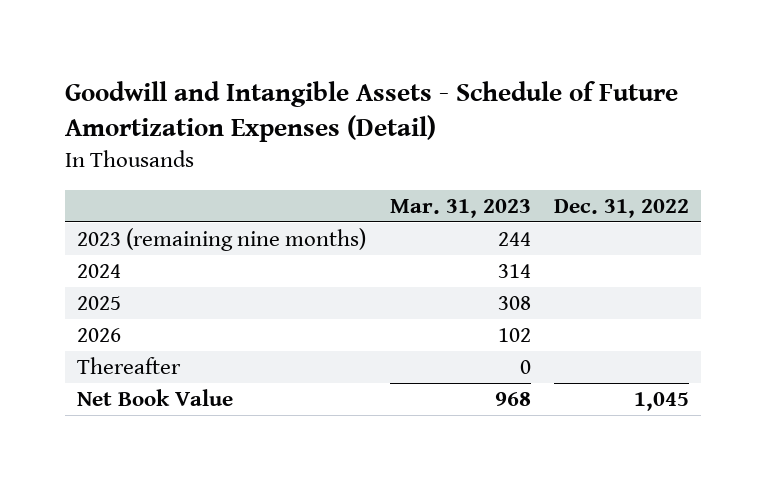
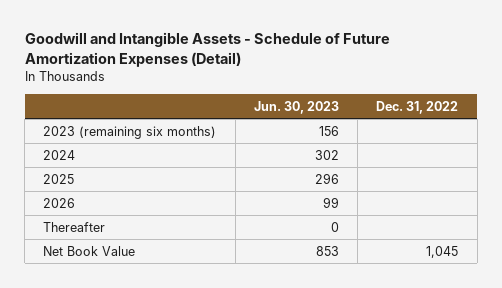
- | Mar. 31, 2023 | Dec. 31, 2022
+ | Jun. 30, 2023 | Dec. 31, 2022
- 2023 (remaining nine months) | 244 |
+ 2023 (remaining six months) | 156 |

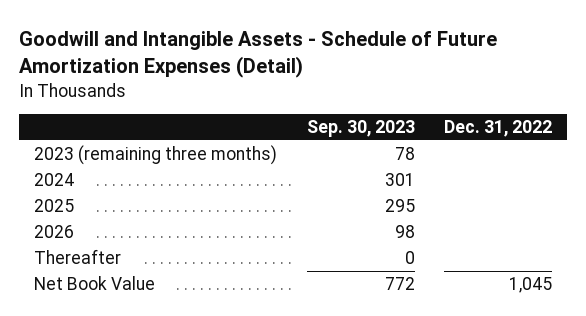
- | Jun. 30, 2023 | Dec. 31, 2022
+ | Sep. 30, 2023 | Dec. 31, 2022
- 2023 (remaining six months) | 156 |
+ 2023 (remaining three months) | 78 |

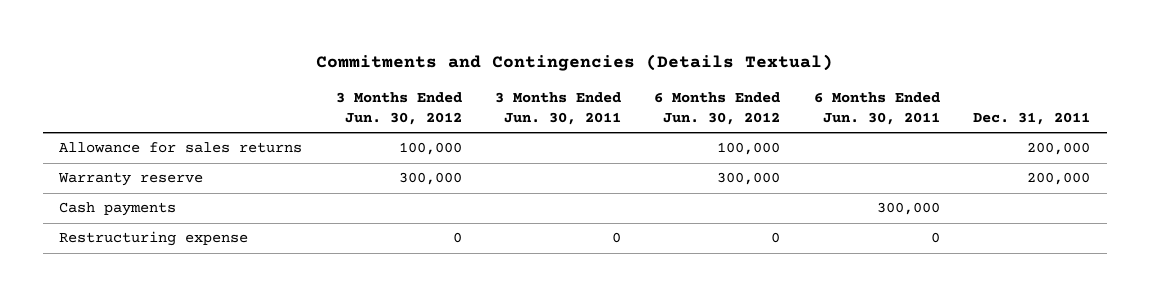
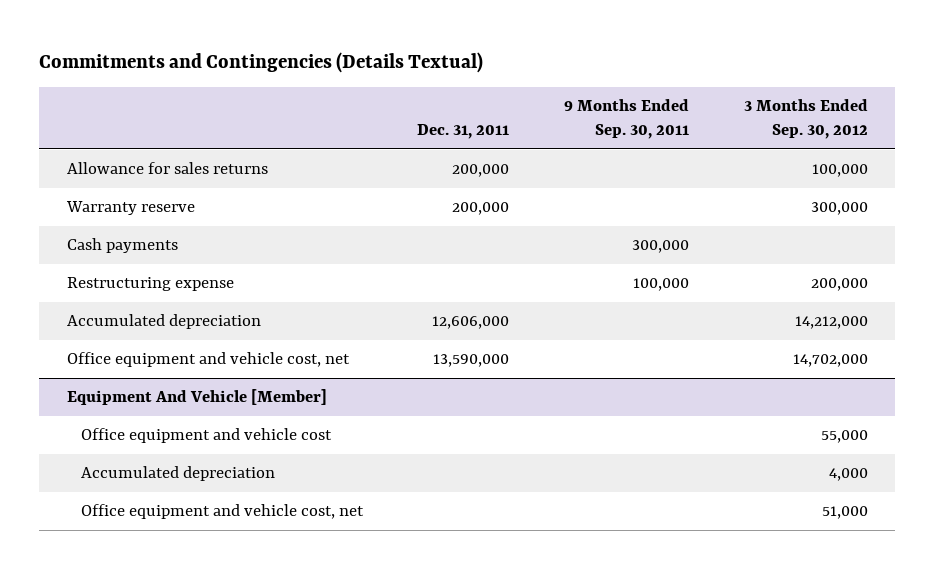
- | 3 Months Ended Jun. 30, 2012 | 3 Months Ended Jun. 30, 2011 | 6 Months Ended Jun. 30, 2012 | 6 Months Ended Jun. 30, 2011 | Dec. 31, 2011
+ | Dec. 31, 2011 | 9 Months Ended Sep. 30, 2011 | 3 Months Ended Sep. 30, 2012
+ Accumulated depreciation | 12,606,000 | | 14,212,000
+ Office equipment and vehicle cost, net | 13,590,000 | | 14,702,000
+ Equipment And Vehicle [Member]
+ Office equipment and vehicle cost | | | 55,000
+ Accumulated depreciation | | | 4,000
+ Office equipment and vehicle cost, net | | | 51,000

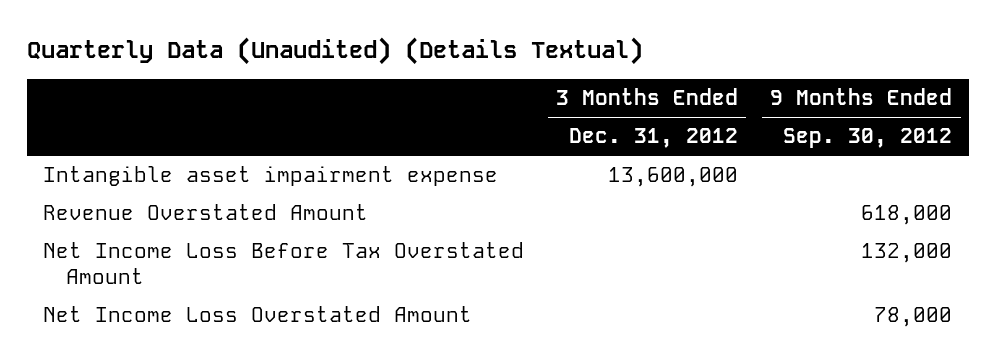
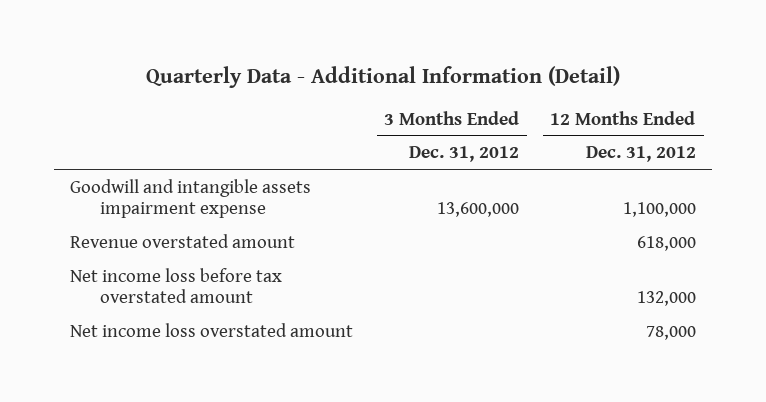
- Quarterly Data (Unaudited) (Details Textual)
+ Quarterly Data - Additional Information (Detail)
- | 3 Months Ended Dec. 31, 2012 | 9 Months Ended Sep. 30, 2012
+ | 3 Months Ended Dec. 31, 2012 | 12 Months Ended Dec. 31, 2012
- Intangible asset impairment expense | 13,600,000 |
- Revenue Overstated Amount | | 618,000
- Net Income Loss Before Tax Overstated Amount | | 132,000
- Net Income Loss Overstated Amount | | 78,000
+ Goodwill and intangible assets impairment expense | 13,600,000 | 1,100,000
+ Revenue overstated amount | | 618,000
+ Net income loss before tax overstated amount | | 132,000
+ Net income loss overstated amount | | 78,000

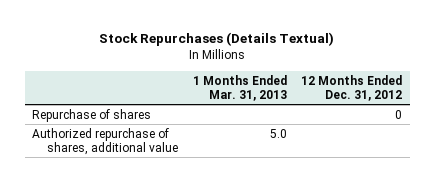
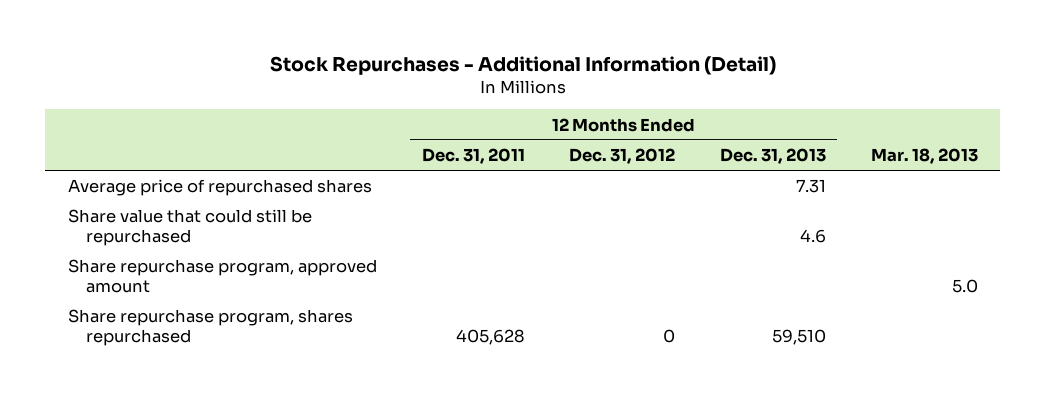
- Stock Repurchases (Details Textual)
+ Stock Repurchases - Additional Information (Detail)
- | 1 Months Ended Mar. 31, 2013 | 12 Months Ended Dec. 31, 2012
+ | 12 Months Ended Dec. 31, 2011 | 12 Months Ended Dec. 31, 2012 | 12 Months Ended Dec. 31, 2013 | Mar. 18, 2013
- Repurchase of shares | | 0
- Authorized repurchase of shares, additional value | 5.0 |
+ Average price of repurchased shares | | | 7.31 |
+ Share value that could still be repurchased | | | 4.6 |
+ Share repurchase program, approved amount | | | | 5.0
+ Share repurchase program, shares repurchased | 405,628 | 0 | 59,510 |

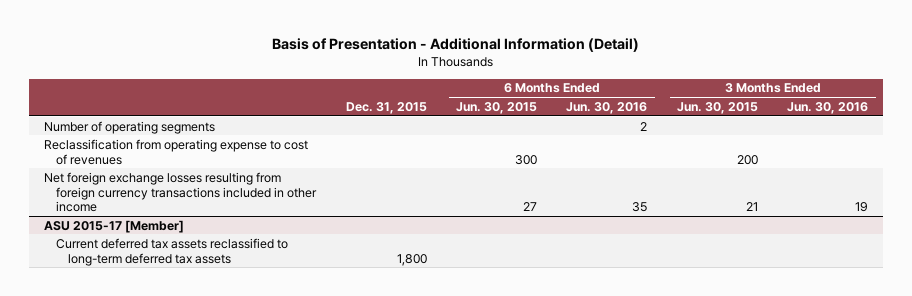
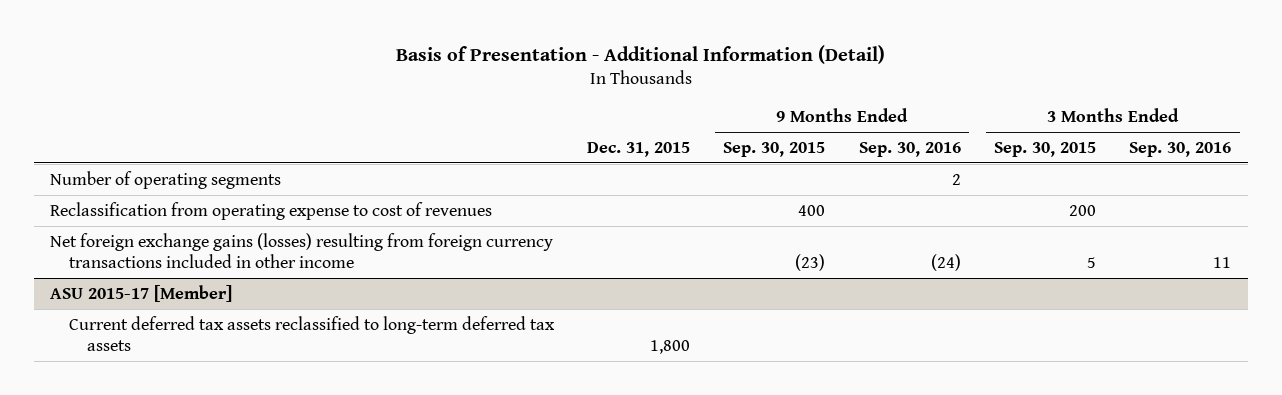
- | Dec. 31, 2015 | 6 Months Ended Jun. 30, 2015 | 6 Months Ended Jun. 30, 2016 | 3 Months Ended Jun. 30, 2015 | 3 Months Ended Jun. 30, 2016
+ | Dec. 31, 2015 | 9 Months Ended Sep. 30, 2015 | 9 Months Ended Sep. 30, 2016 | 3 Months Ended Sep. 30, 2015 | 3 Months Ended Sep. 30, 2016
- Net foreign exchange losses resulting from foreign currency transactions included in other income | | 27 | 35 | 21 | 19
+ Net foreign exchange gains (losses) resulting from foreign currency transactions included in other income | | (23) | (24) | 5 | 11

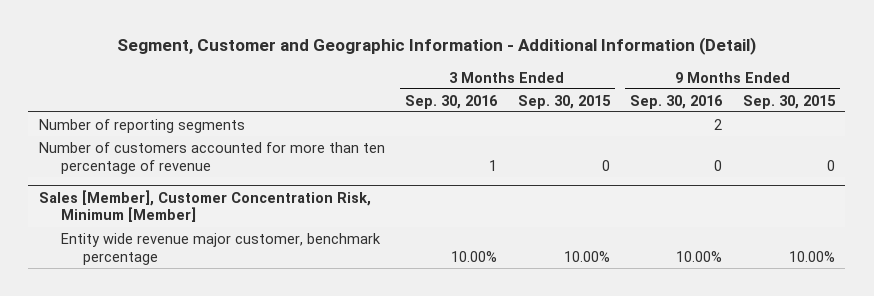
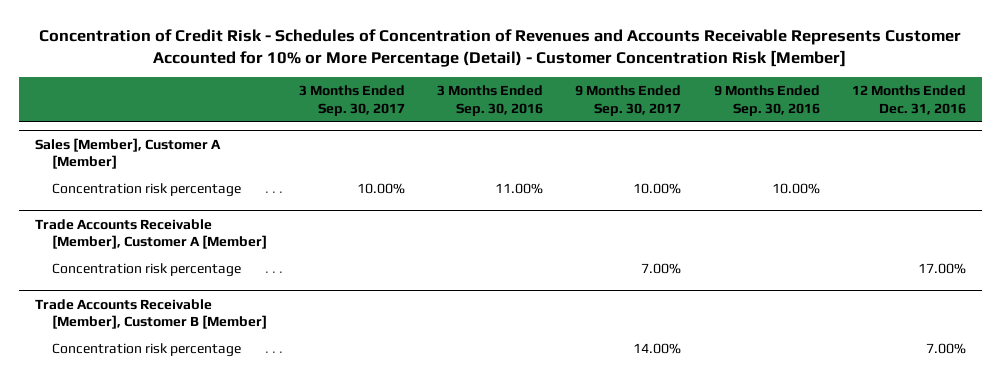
- Segment, Customer and Geographic Information - Additional Information (Detail)
+ Concentration of Credit Risk - Schedules of Concentration of Revenues and Accounts Receivable Represents Customer Accounted for 10% or More Percentage (Detail) - Customer Concentration Risk [Member]
- | 3 Months Ended Sep. 30, 2016 | 3 Months Ended Sep. 30, 2015 | 9 Months Ended Sep. 30, 2016 | 9 Months Ended Sep. 30, 2015
+ | 3 Months Ended Sep. 30, 2017 | 3 Months Ended Sep. 30, 2016 | 9 Months Ended Sep. 30, 2017 | 9 Months Ended Sep. 30, 2016 | 12 Months Ended Dec. 31, 2016
- Number of reporting segments | | | 2 |
- Number of customers accounted for more than ten percentage of revenue | 1 | 0 | 0 | 0
- Sales [Member], Customer Concentration Risk, Minimum [Member]
- Entity wide revenue major customer, benchmark percentage | 10.00% | 10.00% | 10.00% | 10.00%
+ Sales [Member], Customer A [Member]
+ Concentration risk percentage | 10.00% | 11.00% | 10.00% | 10.00% |
+ Trade Accounts Receivable [Member], Customer A [Member]
+ Concentration risk percentage | | | 7.00% | | 17.00%
+ Trade Accounts Receivable [Member], Customer B [Member]
+ Concentration risk percentage | | | 14.00% | | 7.00%

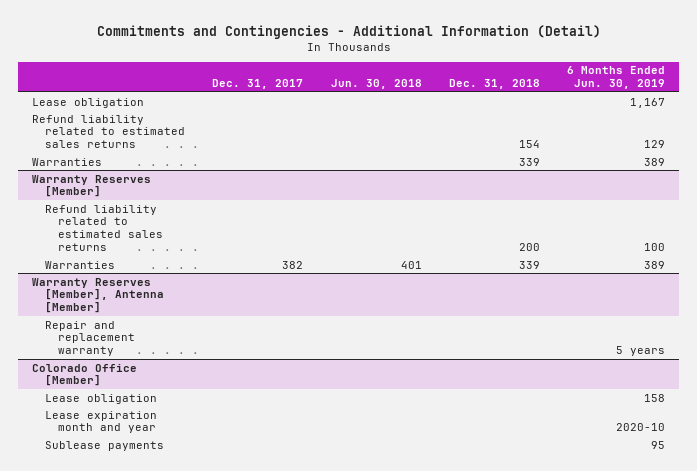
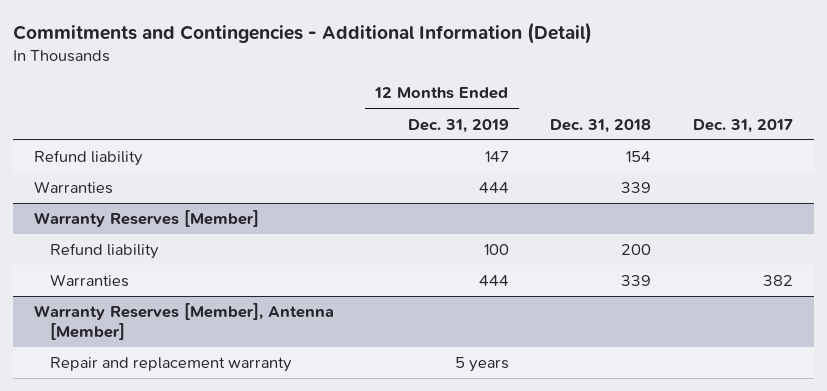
- | Dec. 31, 2017 | Jun. 30, 2018 | Dec. 31, 2018 | 6 Months Ended Jun. 30, 2019
+ | 12 Months Ended Dec. 31, 2019 | Dec. 31, 2018 | Dec. 31, 2017
- Lease obligation | | | | 1,167
- Refund liability related to estimated sales returns | | | 154 | 129
+ Refund liability | 147 | 154 |
@ Warranty Reserves [Member]
- Refund liability related to estimated sales returns | | | 200 | 100
+ Refund liability | 100 | 200 |
- Colorado Office [Member]
- Lease obligation | | | | 158
- Lease expiration month and year | | | | 2020-10
- Sublease payments | | | | 95

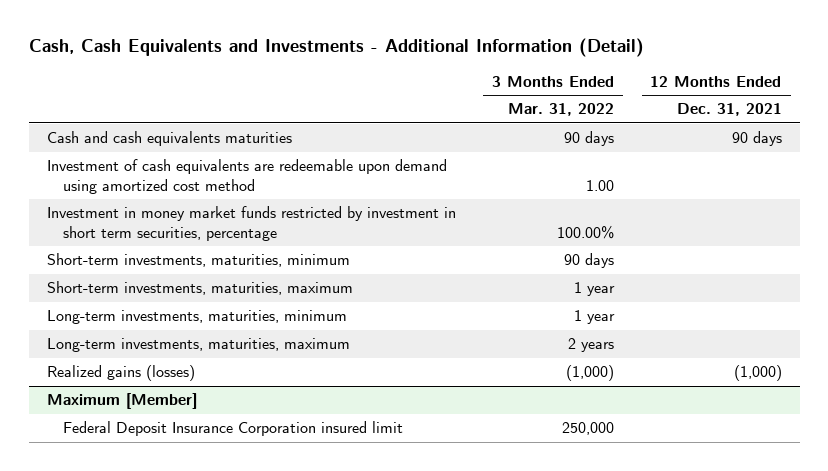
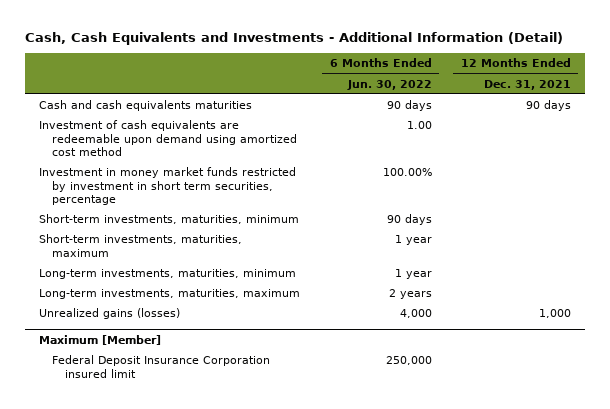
- | 3 Months Ended Mar. 31, 2022 | 12 Months Ended Dec. 31, 2021
+ | 6 Months Ended Jun. 30, 2022 | 12 Months Ended Dec. 31, 2021
- Realized gains (losses) | (1,000) | (1,000)
+ Unrealized gains (losses) | 4,000 | 1,000

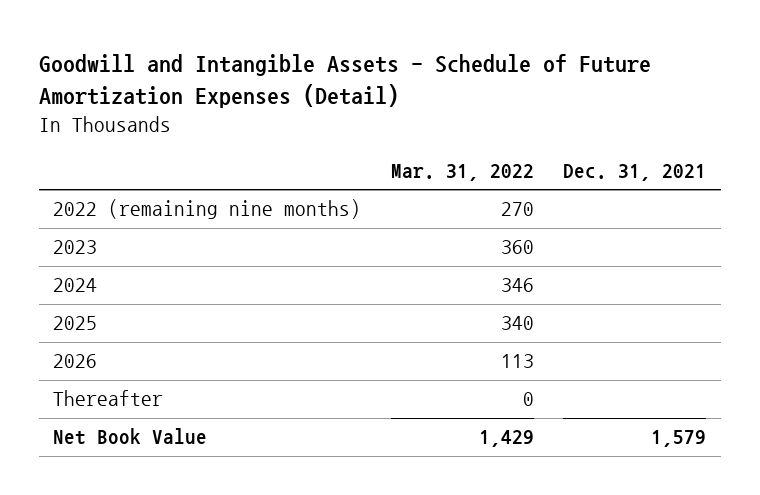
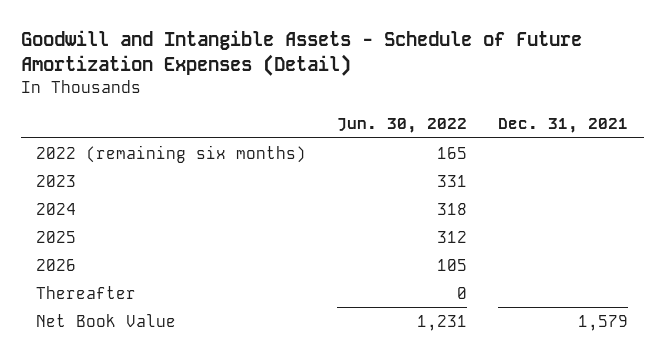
- | Mar. 31, 2022 | Dec. 31, 2021
+ | Jun. 30, 2022 | Dec. 31, 2021
- 2022 (remaining nine months) | 270 |
+ 2022 (remaining six months) | 165 |

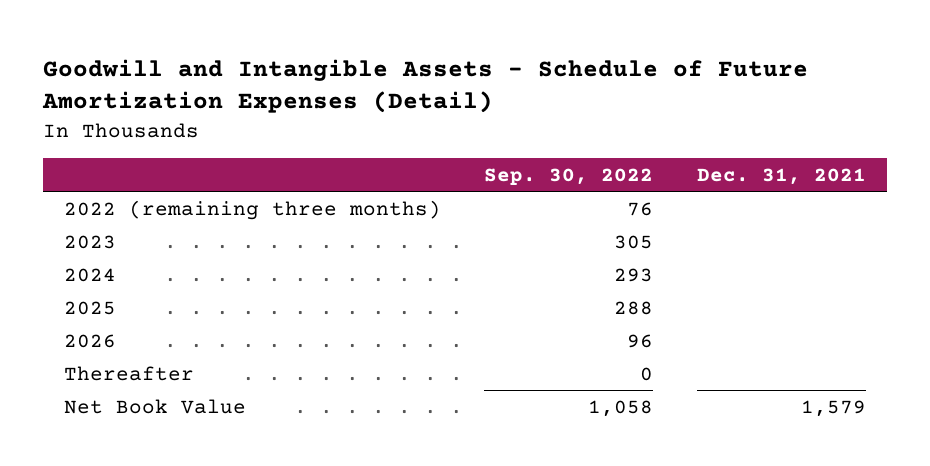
- | Jun. 30, 2022 | Dec. 31, 2021
+ | Sep. 30, 2022 | Dec. 31, 2021
- 2022 (remaining six months) | 165 |
+ 2022 (remaining three months) | 76 |

